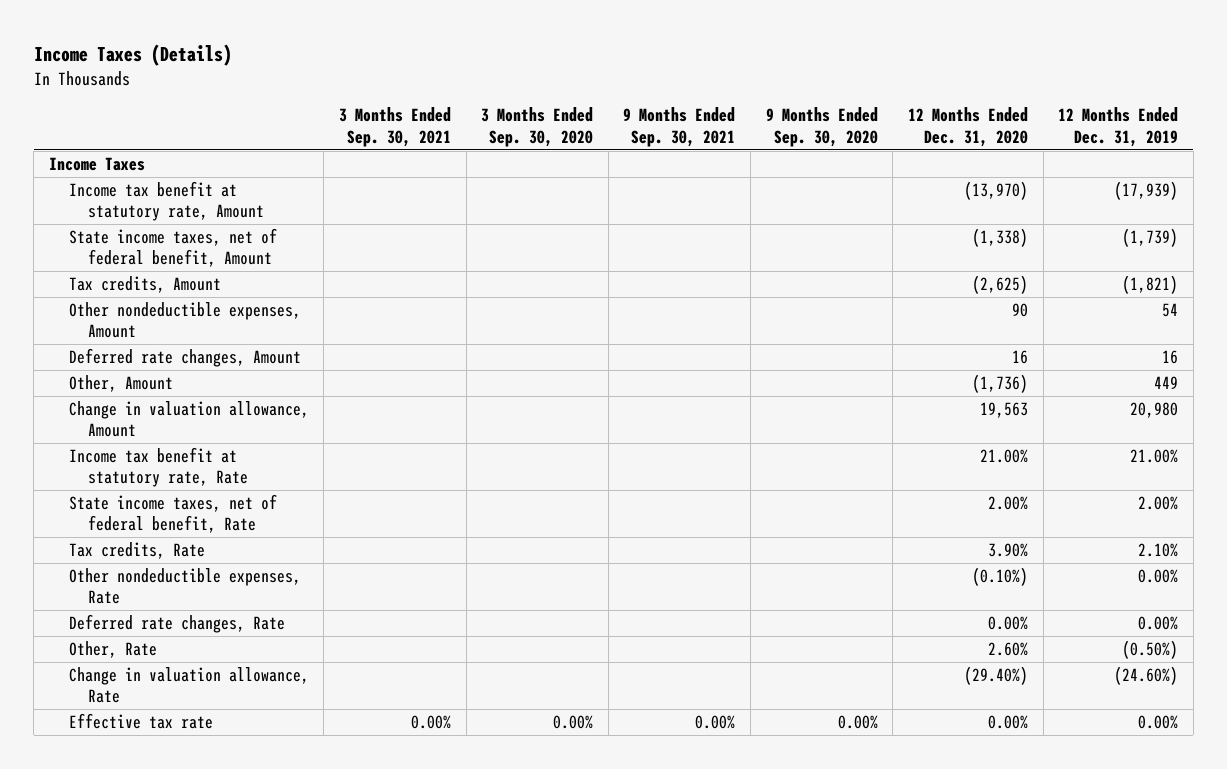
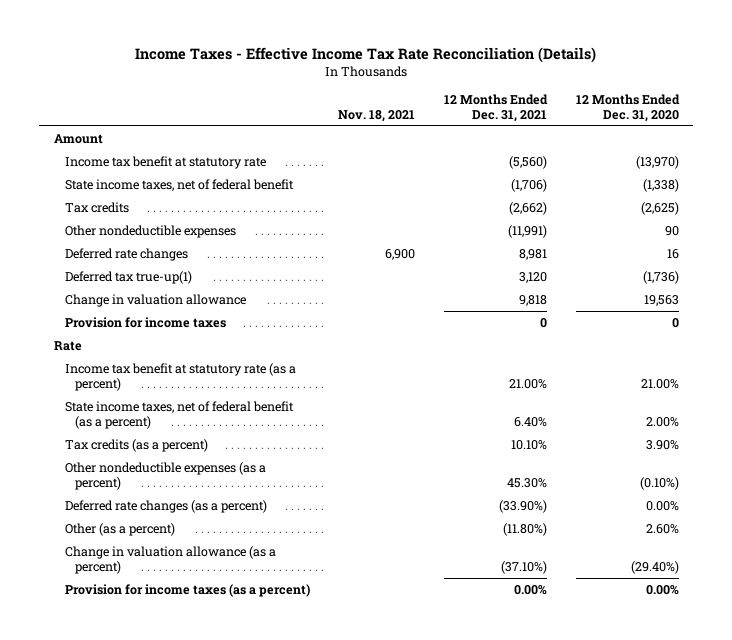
- Income Taxes (Details)
+ Income Taxes - Effective Income Tax Rate Reconciliation (Details)
- | 3 Months Ended Sep. 30, 2021 | 3 Months Ended Sep. 30, 2020 | 9 Months Ended Sep. 30, 2021 | 9 Months Ended Sep. 30, 2020 | 12 Months Ended Dec. 31, 2020 | 12 Months Ended Dec. 31, 2019
+ | Nov. 18, 2021 | 12 Months Ended Dec. 31, 2021 | 12 Months Ended Dec. 31, 2020
- Income Taxes
- Income tax benefit at statutory rate, Amount | | | | | (13,970) | (17,939)
- State income taxes, net of federal benefit, Amount | | | | | (1,338) | (1,739)
- Tax credits, Amount | | | | | (2,625) | (1,821)
- Other nondeductible expenses, Amount | | | | | 90 | 54
- Deferred rate changes, Amount | | | | | 16 | 16
- Other, Amount | | | | | (1,736) | 449
- Change in valuation allowance, Amount | | | | | 19,563 | 20,980
- Income tax benefit at statutory rate, Rate | | | | | 21.00% | 21.00%
- State income taxes, net of federal benefit, Rate | | | | | 2.00% | 2.00%
- Tax credits, Rate | | | | | 3.90% | 2.10%
- Other nondeductible expenses, Rate | | | | | (0.10%) | 0.00%
- Deferred rate changes, Rate | | | | | 0.00% | 0.00%
- Other, Rate | | | | | 2.60% | (0.50%)
- Change in valuation allowance, Rate | | | | | (29.40%) | (24.60%)
- Effective tax rate | 0.00% | 0.00% | 0.00% | 0.00% | 0.00% | 0.00%
+ Amount
+ Income tax benefit at statutory rate | | (5,560) | (13,970)
+ State income taxes, net of federal benefit | | (1,706) | (1,338)
+ Tax credits | | (2,662) | (2,625)
+ Other nondeductible expenses | | (11,991) | 90
+ Deferred rate changes | 6,900 | 8,981 | 16
+ Deferred tax true-up(1) | | 3,120 | (1,736)
+ Change in valuation allowance | | 9,818 | 19,563
+ Provision for income taxes | | 0 | 0
+ Rate
+ Income tax benefit at statutory rate (as a percent) | | 21.00% | 21.00%
+ State income taxes, net of federal benefit (as a percent) | | 6.40% | 2.00%
+ Tax credits (as a percent) | | 10.10% | 3.90%
+ Other nondeductible expenses (as a percent) | | 45.30% | (0.10%)
+ Deferred rate changes (as a percent) | | (33.90%) | 0.00%
+ Other (as a percent) | | (11.80%) | 2.60%
+ Change in valuation allowance (as a percent) | | (37.10%) | (29.40%)
+ Provision for income taxes (as a percent) | | 0.00% | 0.00%

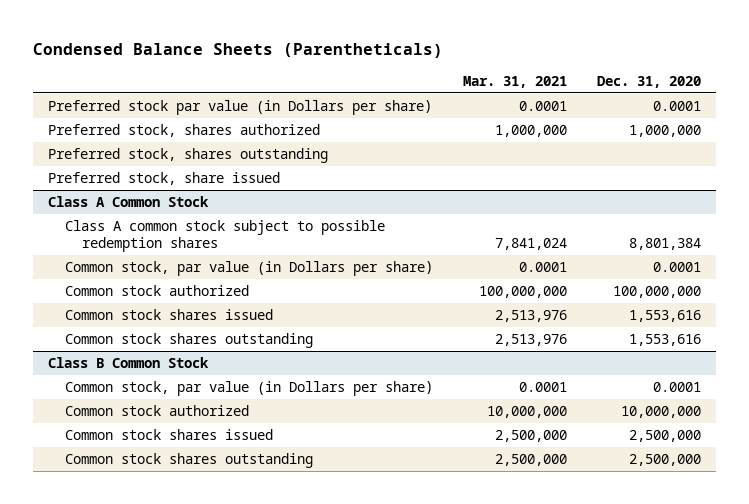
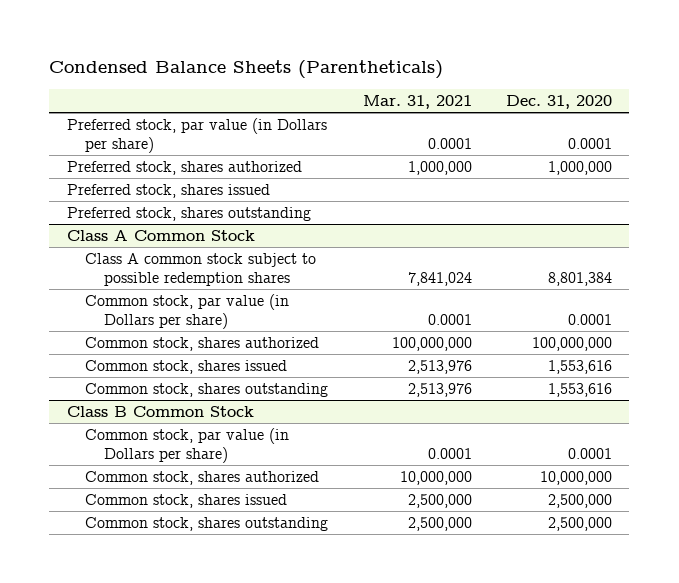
- Preferred stock par value (in Dollars per share) | 0.0001 | 0.0001
+ Preferred stock, par value (in Dollars per share) | 0.0001 | 0.0001
+ Preferred stock, shares issued
- Preferred stock, share issued
@ Class A Common Stock
- Common stock authorized | 100,000,000 | 100,000,000
- Common stock shares issued | 2,513,976 | 1,553,616
- Common stock shares outstanding | 2,513,976 | 1,553,616
+ Common stock, shares authorized | 100,000,000 | 100,000,000
+ Common stock, shares issued | 2,513,976 | 1,553,616
+ Common stock, shares outstanding | 2,513,976 | 1,553,616
@ Class B Common Stock
- Common stock authorized | 10,000,000 | 10,000,000
- Common stock shares issued | 2,500,000 | 2,500,000
- Common stock shares outstanding | 2,500,000 | 2,500,000
+ Common stock, shares authorized | 10,000,000 | 10,000,000
+ Common stock, shares issued | 2,500,000 | 2,500,000
+ Common stock, shares outstanding | 2,500,000 | 2,500,000

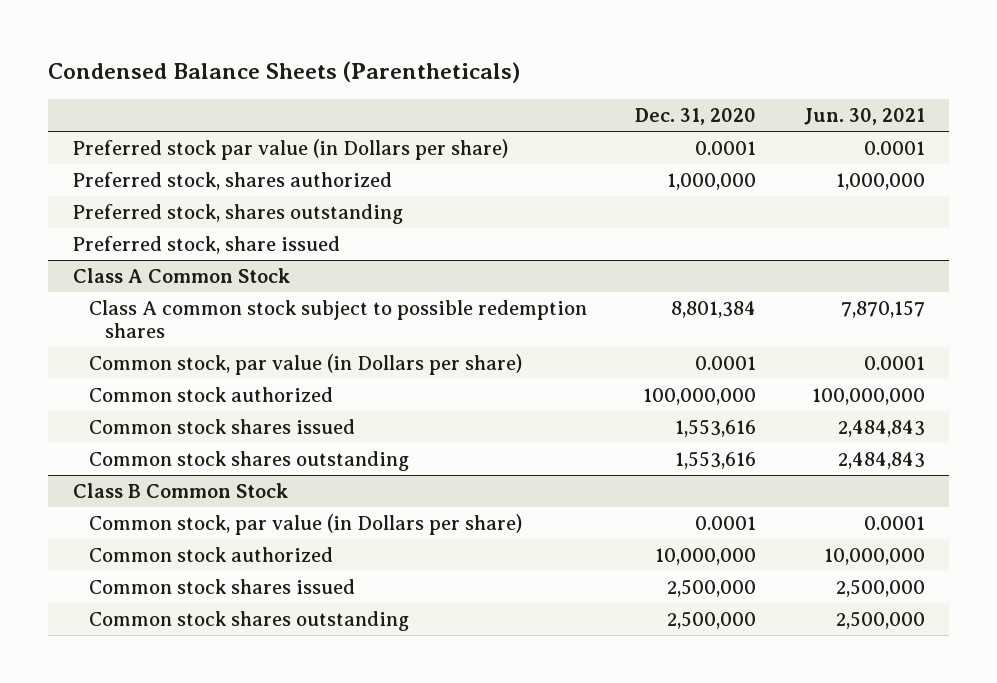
- | Mar. 31, 2021 | Dec. 31, 2020
+ | Dec. 31, 2020 | Jun. 30, 2021
- Preferred stock, par value (in Dollars per share) | 0.0001 | 0.0001
+ Preferred stock par value (in Dollars per share) | 0.0001 | 0.0001
- Preferred stock, shares issued
+ Preferred stock, share issued
@ Class A Common Stock
- Common stock, shares authorized | 100,000,000 | 100,000,000
- Common stock, shares issued | 2,513,976 | 1,553,616
- Common stock, shares outstanding | 2,513,976 | 1,553,616
+ Common stock authorized | 100,000,000 | 100,000,000
+ Common stock shares issued | 1,553,616 | 2,484,843
+ Common stock shares outstanding | 1,553,616 | 2,484,843
@ Class B Common Stock
- Common stock, shares authorized | 10,000,000 | 10,000,000
- Common stock, shares issued | 2,500,000 | 2,500,000
- Common stock, shares outstanding | 2,500,000 | 2,500,000
+ Common stock authorized | 10,000,000 | 10,000,000
+ Common stock shares issued | 2,500,000 | 2,500,000
+ Common stock shares outstanding | 2,500,000 | 2,500,000

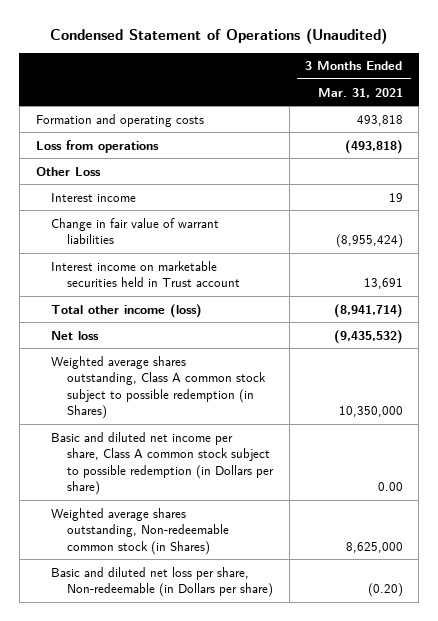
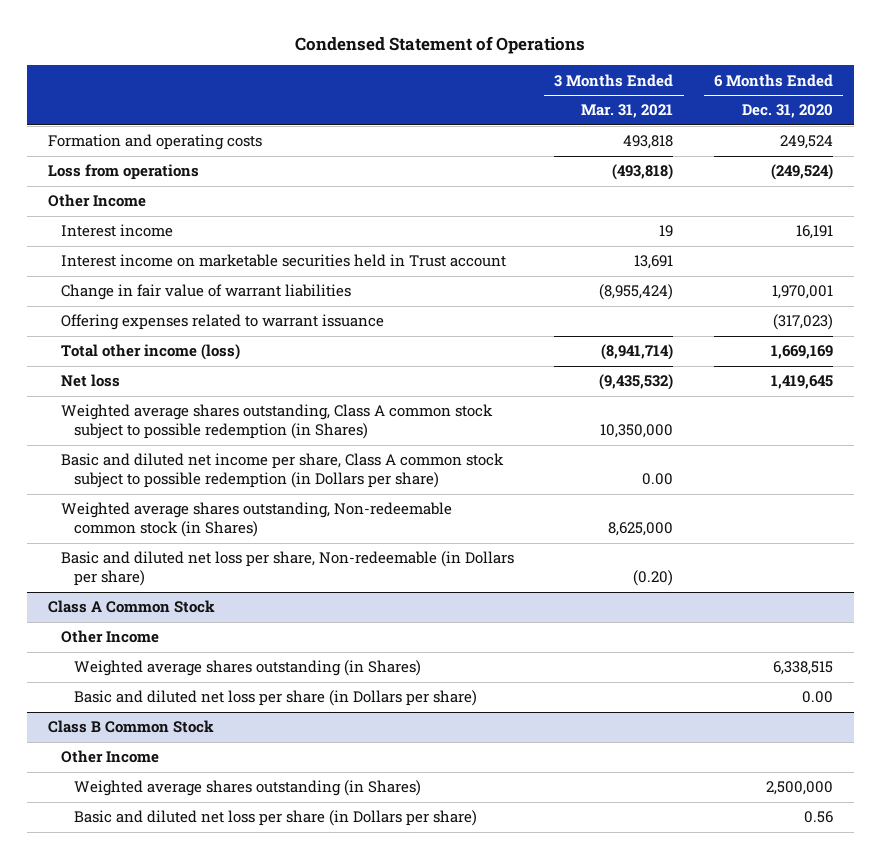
- Condensed Statement of Operations (Unaudited)
+ Condensed Statement of Operations
- | 3 Months Ended Mar. 31, 2021
+ | 3 Months Ended Mar. 31, 2021 | 6 Months Ended Dec. 31, 2020
- Other Loss
+ Other Income
moved down: Change in fair value of warrant liabilities | (8,955,424) | 1,970,001
+ Offering expenses related to warrant issuance | | (317,023)
+ Class A Common Stock
+ Other Income
+ Weighted average shares outstanding (in Shares) | | 6,338,515
+ Basic and diluted net loss per share (in Dollars per share) | | 0.00
+ Class B Common Stock
+ Other Income
+ Weighted average shares outstanding (in Shares) | | 2,500,000
+ Basic and diluted net loss per share (in Dollars per share) | | 0.56

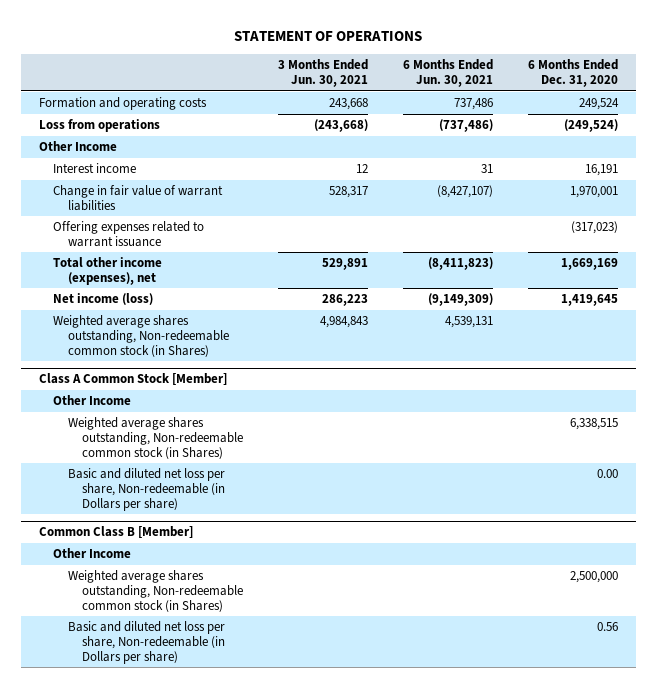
- Condensed Statement of Operations
+ STATEMENT OF OPERATIONS
- | 3 Months Ended Mar. 31, 2021 | 6 Months Ended Dec. 31, 2020
+ | 3 Months Ended Jun. 30, 2021 | 6 Months Ended Jun. 30, 2021 | 6 Months Ended Dec. 31, 2020
- Interest income on marketable securities held in Trust account | 13,691 |
- Total other income (loss) | (8,941,714) | 1,669,169
- Net loss | (9,435,532) | 1,419,645
- Weighted average shares outstanding, Class A common stock subject to possible redemption (in Shares) | 10,350,000 |
- Basic and diluted net income per share, Class A common stock subject to possible redemption (in Dollars per share) | 0.00 |
+ Total other income (expenses), net | 529,891 | (8,411,823) | 1,669,169
+ Net income (loss) | 286,223 | (9,149,309) | 1,419,645
- Basic and diluted net loss per share, Non-redeemable (in Dollars per share) | (0.20) |
- Class A Common Stock
+ Class A Common Stock [Member]
- Weighted average shares outstanding (in Shares) | | 6,338,515
- Basic and diluted net loss per share (in Dollars per share) | | 0.00
- Class B Common Stock
+ Weighted average shares outstanding, Non-redeemable common stock (in Shares) | | | 6,338,515
+ Basic and diluted net loss per share, Non-redeemable (in Dollars per share) | | | 0.00
+ Common Class B [Member]
- Weighted average shares outstanding (in Shares) | | 2,500,000
- Basic and diluted net loss per share (in Dollars per share) | | 0.56
+ Weighted average shares outstanding, Non-redeemable common stock (in Shares) | | | 2,500,000
+ Basic and diluted net loss per share, Non-redeemable (in Dollars per share) | | | 0.56

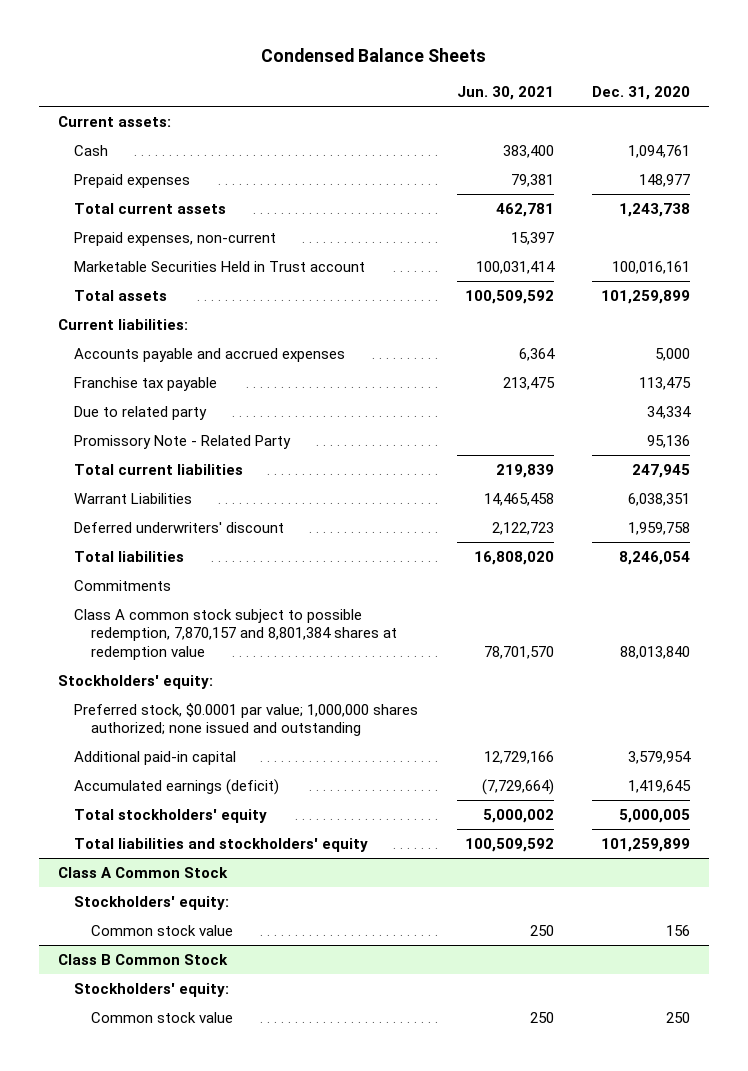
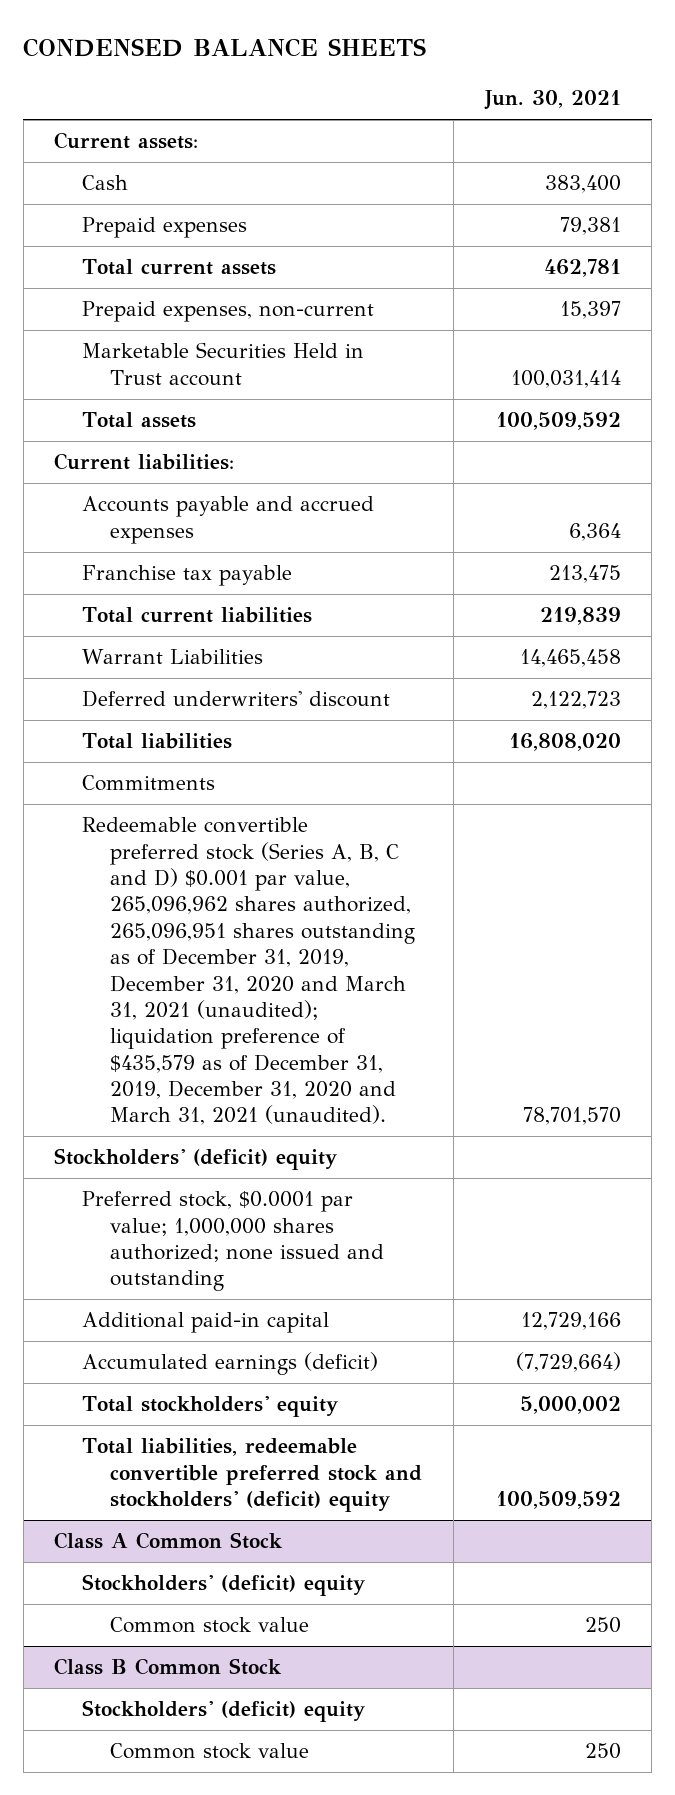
- Condensed Balance Sheets
+ CONDENSED BALANCE SHEETS
- | Jun. 30, 2021 | Dec. 31, 2020
+ | Jun. 30, 2021
- Due to related party | | 34,334
- Promissory Note - Related Party | | 95,136
- Class A common stock subject to possible redemption, 7,870,157 and 8,801,384 shares at redemption value | 78,701,570 | 88,013,840
- Stockholders' equity:
+ Redeemable convertible preferred stock (Series A, B, C and D) $0.001 par value, 265,096,962 shares authorized, 265,096,951 shares outstanding as of December 31, 2019, December 31, 2020 and March 31, 2021 (unaudited); liquidation preference of $435,579 as of December 31, 2019, December 31, 2020 and March 31, 2021 (unaudited). | 78,701,570
+ Stockholders' (deficit) equity
- Total liabilities and stockholders' equity | 100,509,592 | 101,259,899
+ Total liabilities, redeemable convertible preferred stock and stockholders' (deficit) equity | 100,509,592
@ Class A Common Stock
- Stockholders' equity:
+ Stockholders' (deficit) equity
@ Class B Common Stock
- Stockholders' equity:
+ Stockholders' (deficit) equity

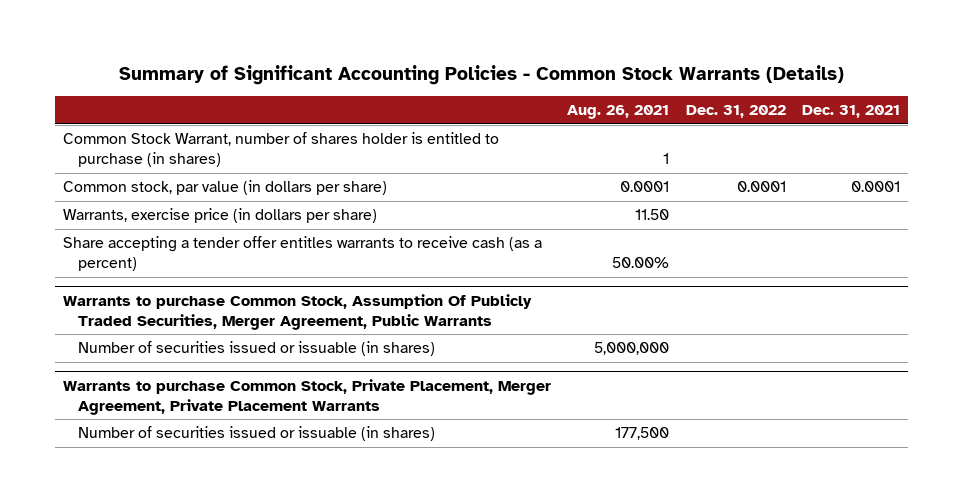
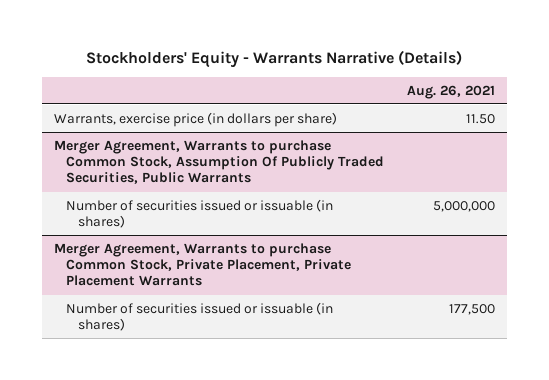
- Summary of Significant Accounting Policies - Common Stock Warrants (Details)
+ Stockholders' Equity - Warrants Narrative (Details)
- | Aug. 26, 2021 | Dec. 31, 2022 | Dec. 31, 2021
+ | Aug. 26, 2021
- Common Stock Warrant, number of shares holder is entitled to purchase (in shares) | 1 | |
- Common stock, par value (in dollars per share) | 0.0001 | 0.0001 | 0.0001
- Share accepting a tender offer entitles warrants to receive cash (as a percent) | 50.00% | |
- Warrants to purchase Common Stock, Assumption Of Publicly Traded Securities, Merger Agreement, Public Warrants
+ Merger Agreement, Warrants to purchase Common Stock, Assumption Of Publicly Traded Securities, Public Warrants
- Warrants to purchase Common Stock, Private Placement, Merger Agreement, Private Placement Warrants
+ Merger Agreement, Warrants to purchase Common Stock, Private Placement, Private Placement Warrants

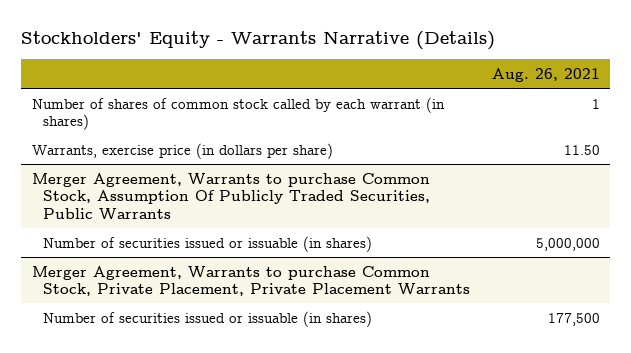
+ Number of shares of common stock called by each warrant (in shares) | 1

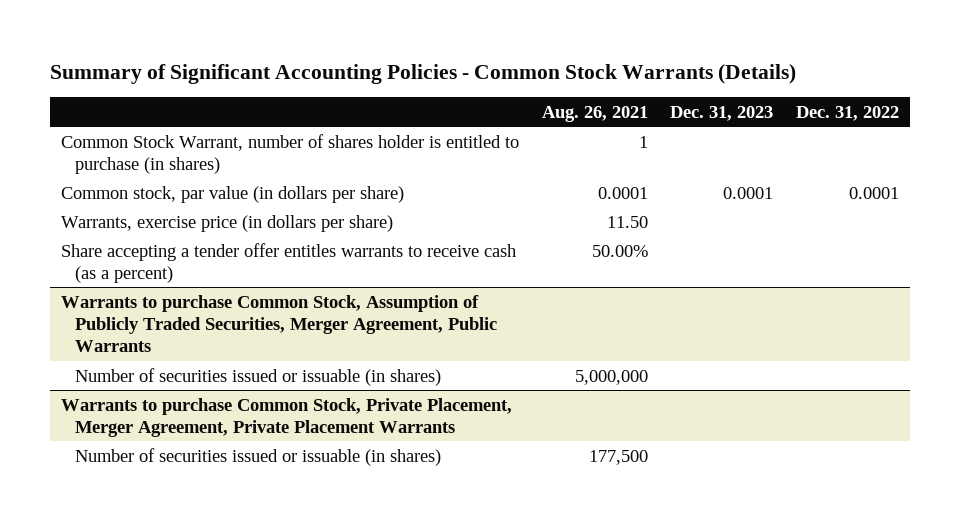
- Stockholders' Equity - Warrants Narrative (Details)
+ Summary of Significant Accounting Policies - Common Stock Warrants (Details)
- | Aug. 26, 2021
+ | Aug. 26, 2021 | Dec. 31, 2023 | Dec. 31, 2022
- Number of shares of common stock called by each warrant (in shares) | 1
+ Common Stock Warrant, number of shares holder is entitled to purchase (in shares) | 1 | |
+ Common stock, par value (in dollars per share) | 0.0001 | 0.0001 | 0.0001
- Merger Agreement, Warrants to purchase Common Stock, Assumption Of Publicly Traded Securities, Public Warrants
+ Share accepting a tender offer entitles warrants to receive cash (as a percent) | 50.00% | |
+ Warrants to purchase Common Stock, Assumption of Publicly Traded Securities, Merger Agreement, Public Warrants
- Merger Agreement, Warrants to purchase Common Stock, Private Placement, Private Placement Warrants
+ Warrants to purchase Common Stock, Private Placement, Merger Agreement, Private Placement Warrants

